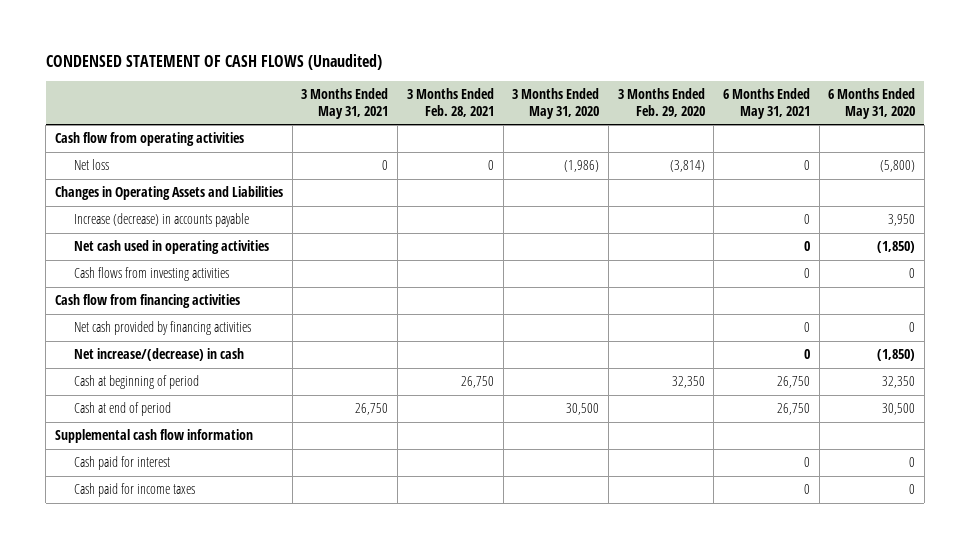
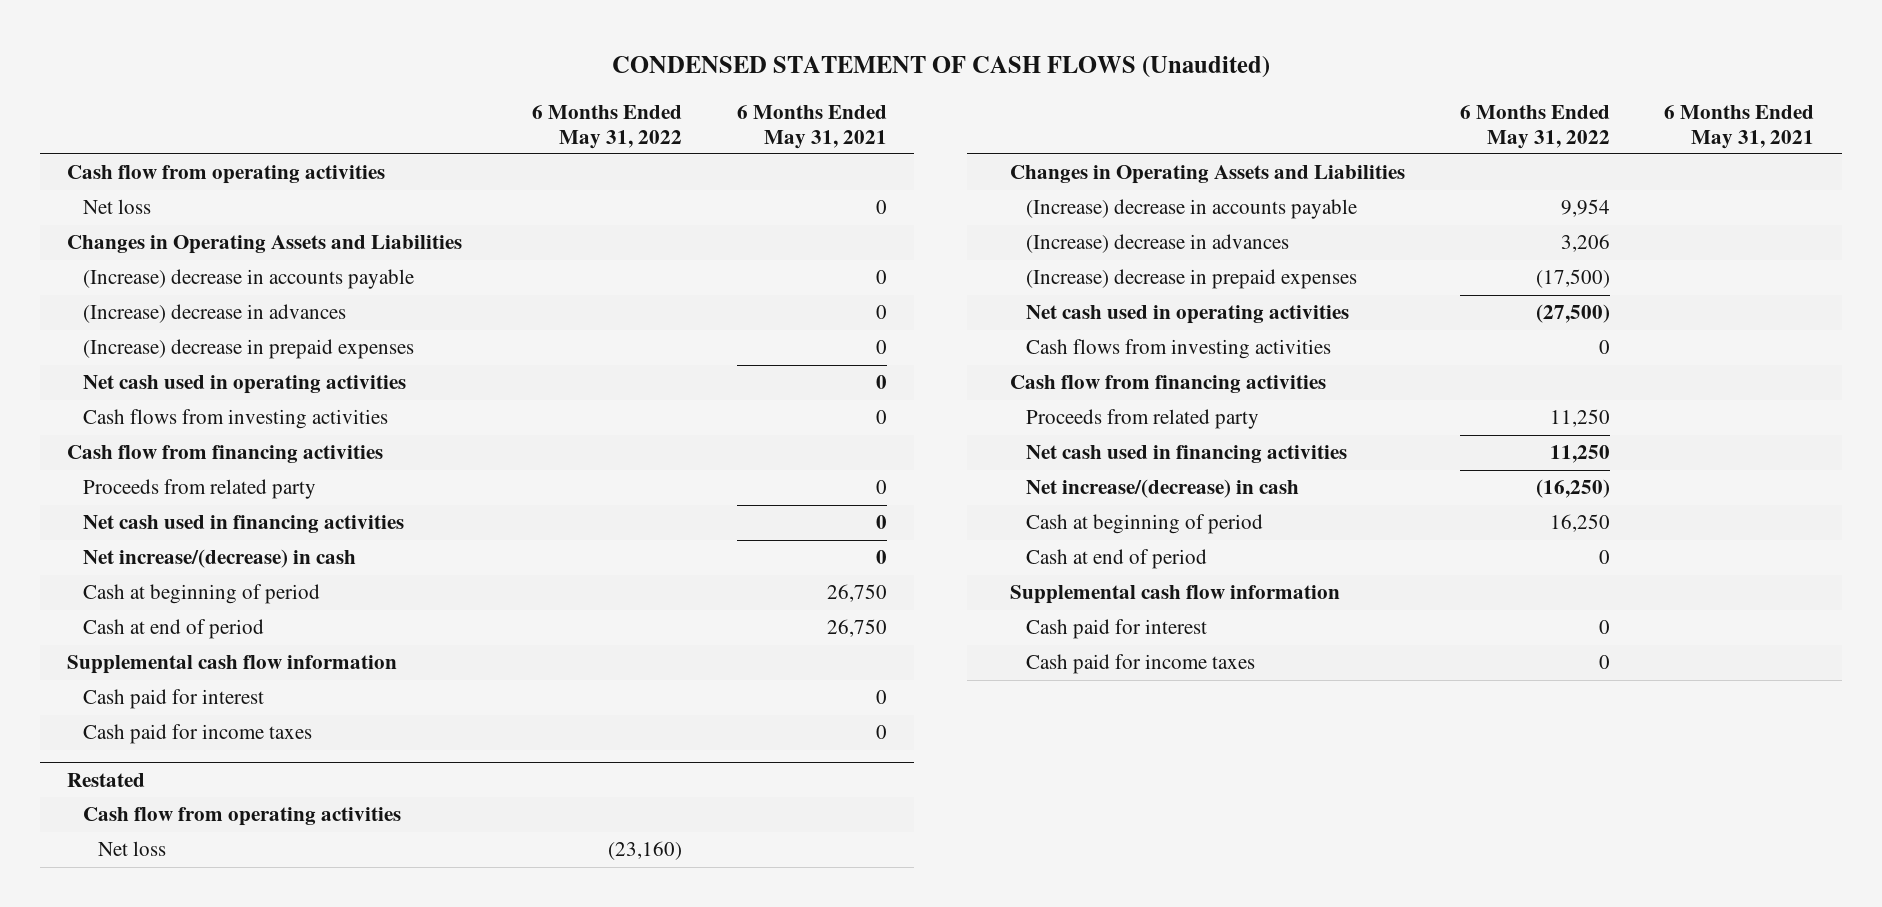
- | 3 Months Ended May 31, 2021 | 3 Months Ended Feb. 28, 2021 | 3 Months Ended May 31, 2020 | 3 Months Ended Feb. 29, 2020 | 6 Months Ended May 31, 2021 | 6 Months Ended May 31, 2020
+ | 6 Months Ended May 31, 2022 | 6 Months Ended May 31, 2021
- Increase (decrease) in accounts payable | | | | | 0 | 3,950
+ (Increase) decrease in accounts payable | | 0
+ (Increase) decrease in advances | | 0
+ (Increase) decrease in prepaid expenses | | 0
- Net cash provided by financing activities | | | | | 0 | 0
+ Proceeds from related party | | 0
+ Net cash used in financing activities | | 0
+ Restated
+ Cash flow from operating activities
+ Net loss | (23,160) |
+ Changes in Operating Assets and Liabilities
+ (Increase) decrease in accounts payable | 9,954 |
+ (Increase) decrease in advances | 3,206 |
+ (Increase) decrease in prepaid expenses | (17,500) |
+ Net cash used in operating activities | (27,500) |
+ Cash flows from investing activities | 0 |
+ Cash flow from financing activities
+ Proceeds from related party | 11,250 |
+ Net cash used in financing activities | 11,250 |
+ Net increase/(decrease) in cash | (16,250) |
+ Cash at beginning of period | 16,250 |
+ Cash at end of period | 0 |
+ Supplemental cash flow information
+ Cash paid for interest | 0 |
+ Cash paid for income taxes | 0 |

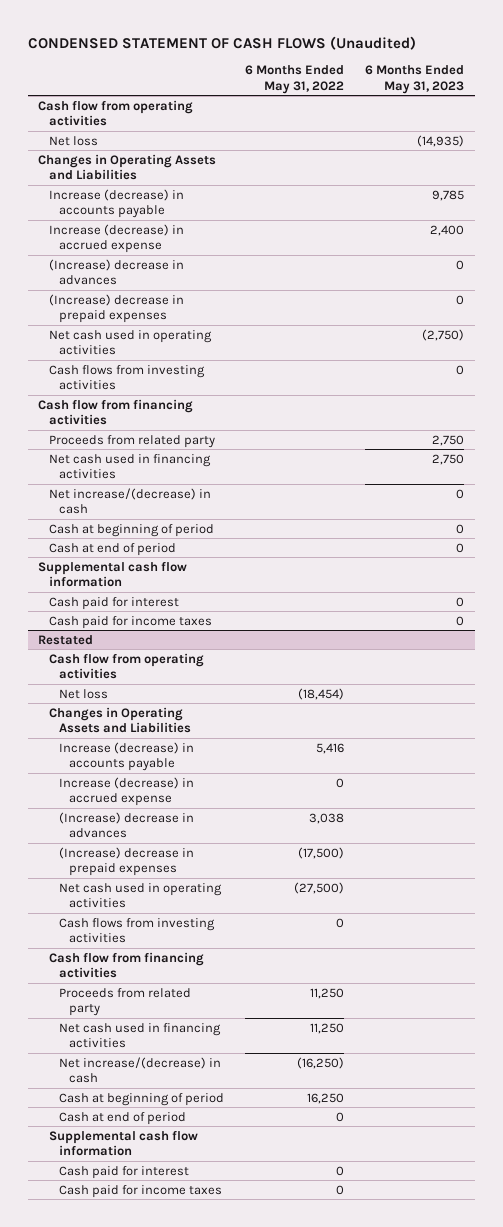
- | 6 Months Ended May 31, 2022 | 6 Months Ended May 31, 2021
+ | 6 Months Ended May 31, 2022 | 6 Months Ended May 31, 2023
- (Increase) decrease in accounts payable | | 0
+ Increase (decrease) in accounts payable | | 9,785
+ Increase (decrease) in accrued expense | | 2,400
@ Restated
- Net loss | (23,160) |
+ Net loss | (18,454) |
- (Increase) decrease in accounts payable | 9,954 |
- (Increase) decrease in advances | 3,206 |
+ Increase (decrease) in accounts payable | 5,416 |
+ Increase (decrease) in accrued expense | 0 |
+ (Increase) decrease in advances | 3,038 |

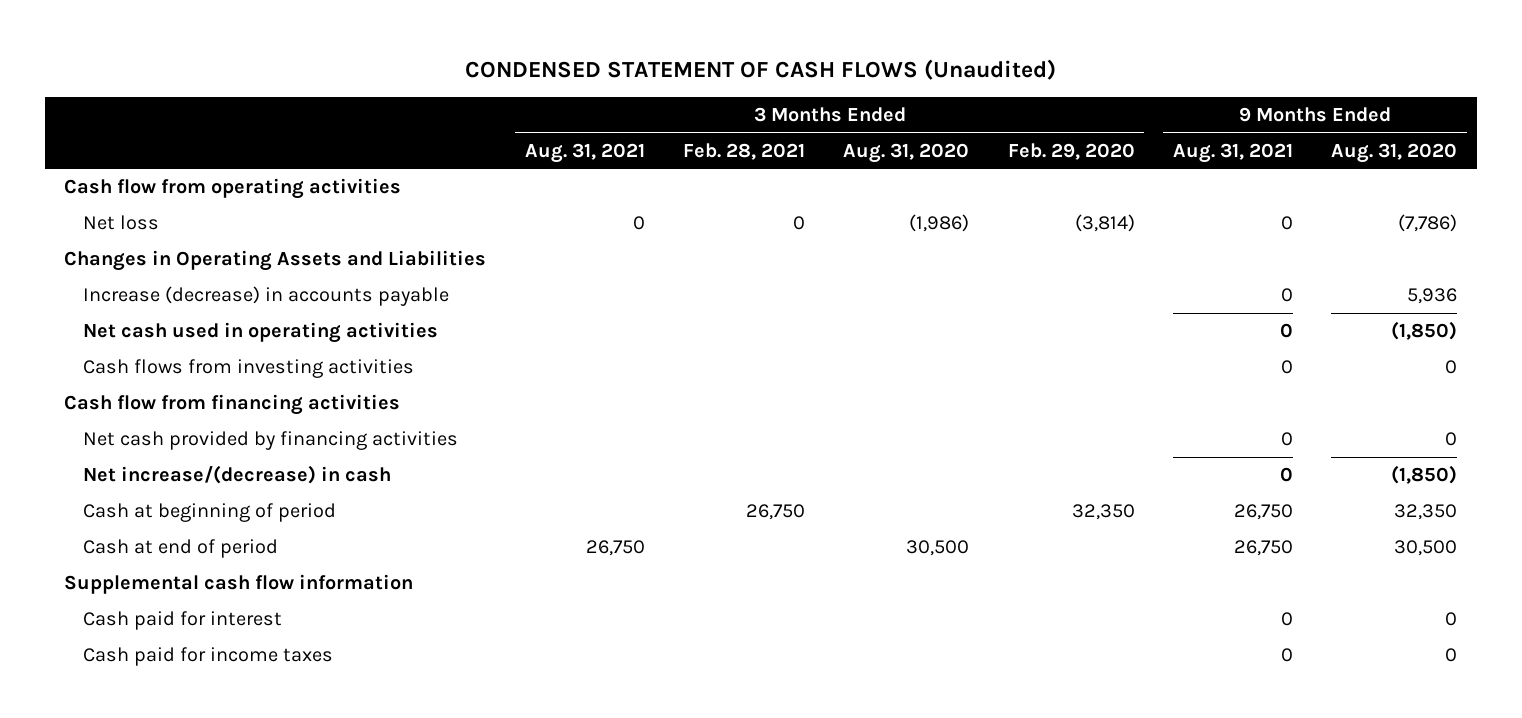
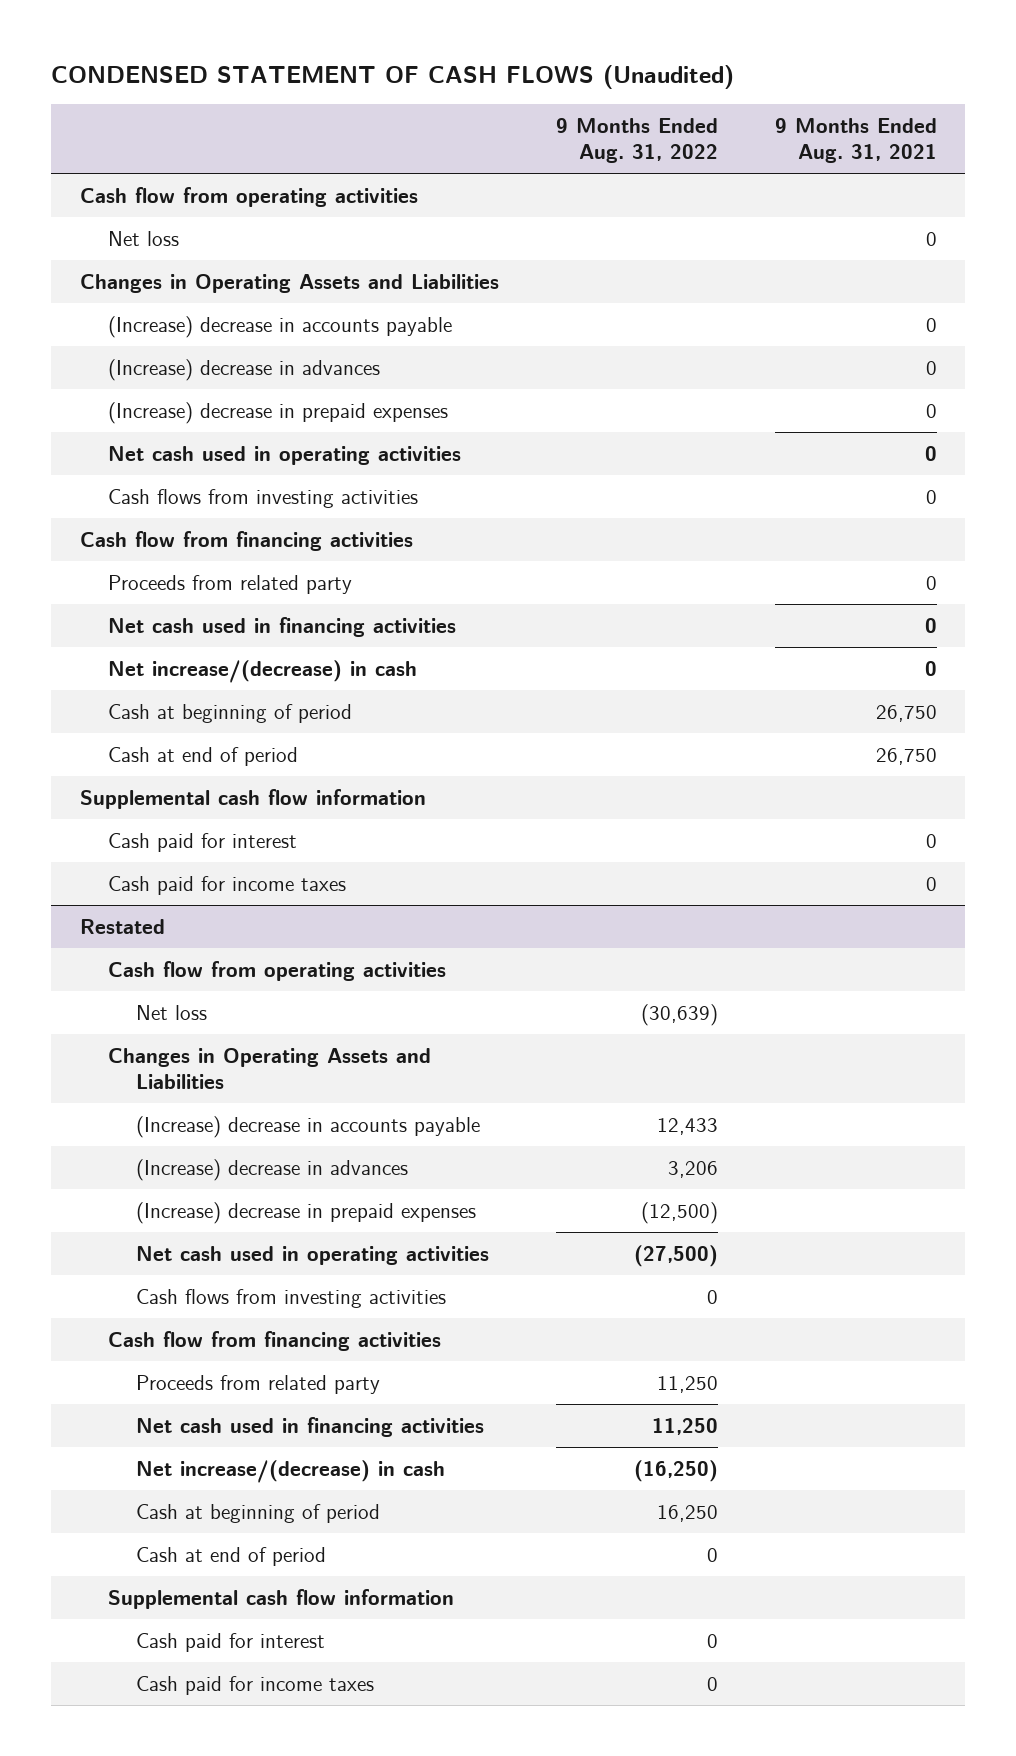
- | 3 Months Ended Aug. 31, 2021 | 3 Months Ended Feb. 28, 2021 | 3 Months Ended Aug. 31, 2020 | 3 Months Ended Feb. 29, 2020 | 9 Months Ended Aug. 31, 2021 | 9 Months Ended Aug. 31, 2020
+ | 9 Months Ended Aug. 31, 2022 | 9 Months Ended Aug. 31, 2021
- Increase (decrease) in accounts payable | | | | | 0 | 5,936
+ (Increase) decrease in accounts payable | | 0
+ (Increase) decrease in advances | | 0
+ (Increase) decrease in prepaid expenses | | 0
- Net cash provided by financing activities | | | | | 0 | 0
+ Proceeds from related party | | 0
+ Net cash used in financing activities | | 0
+ Restated
+ Cash flow from operating activities
+ Net loss | (30,639) |
+ Changes in Operating Assets and Liabilities
+ (Increase) decrease in accounts payable | 12,433 |
+ (Increase) decrease in advances | 3,206 |
+ (Increase) decrease in prepaid expenses | (12,500) |
+ Net cash used in operating activities | (27,500) |
+ Cash flows from investing activities | 0 |
+ Cash flow from financing activities
+ Proceeds from related party | 11,250 |
+ Net cash used in financing activities | 11,250 |
+ Net increase/(decrease) in cash | (16,250) |
+ Cash at beginning of period | 16,250 |
+ Cash at end of period | 0 |
+ Supplemental cash flow information
+ Cash paid for interest | 0 |
+ Cash paid for income taxes | 0 |

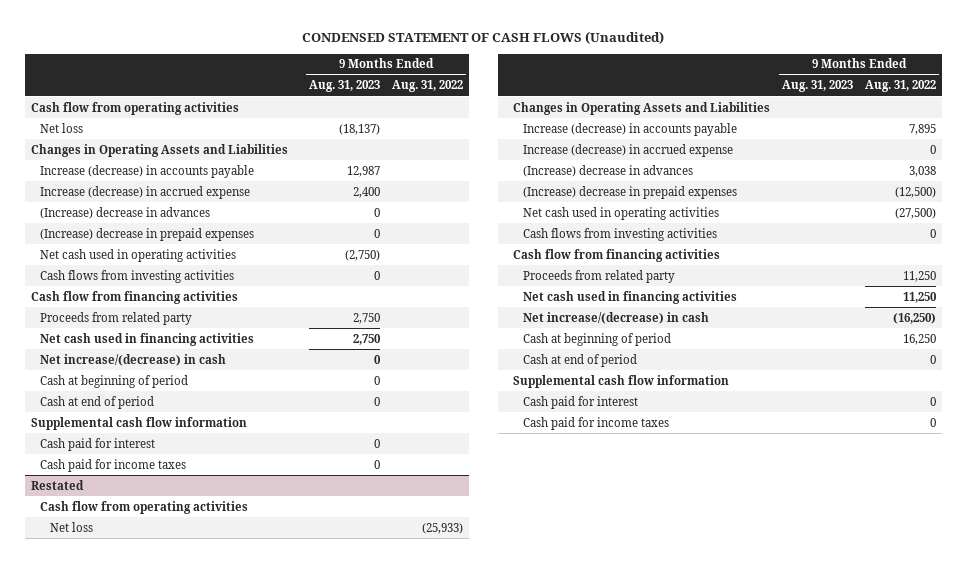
- | 9 Months Ended Aug. 31, 2022 | 9 Months Ended Aug. 31, 2021
+ | 9 Months Ended Aug. 31, 2023 | 9 Months Ended Aug. 31, 2022
- (Increase) decrease in accounts payable | | 0
+ Increase (decrease) in accounts payable | 12,987 |
+ Increase (decrease) in accrued expense | 2,400 |
@ Restated
- Net loss | (30,639) |
+ Net loss | | (25,933)
- (Increase) decrease in accounts payable | 12,433 |
- (Increase) decrease in advances | 3,206 |
+ Increase (decrease) in accounts payable | | 7,895
+ Increase (decrease) in accrued expense | | 0
+ (Increase) decrease in advances | | 3,038

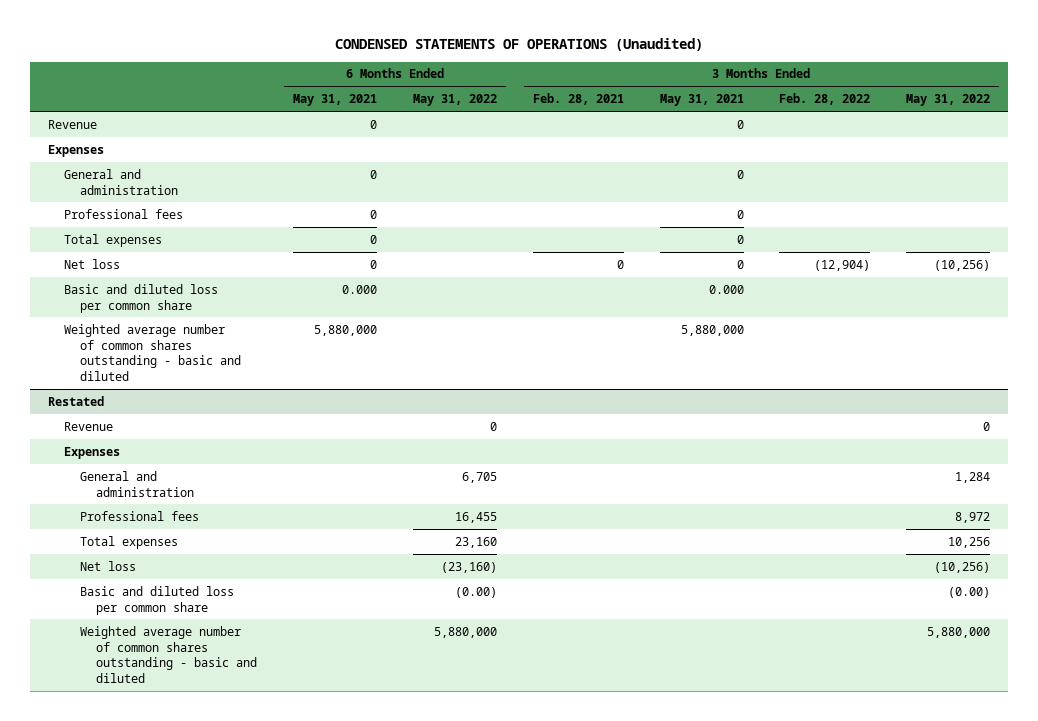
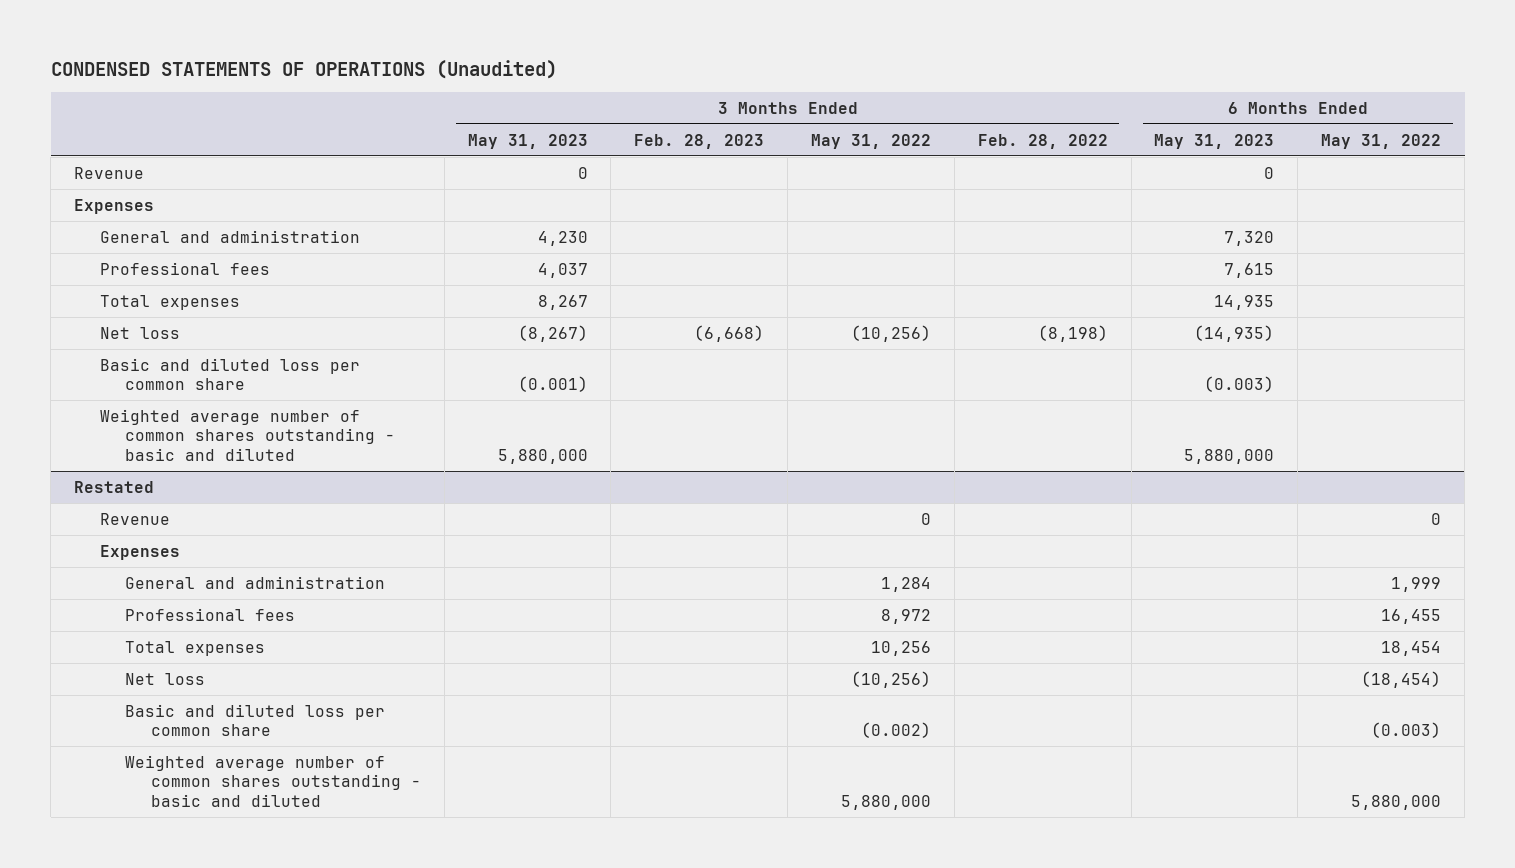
- | 6 Months Ended May 31, 2021 | 6 Months Ended May 31, 2022 | 3 Months Ended Feb. 28, 2021 | 3 Months Ended May 31, 2021 | 3 Months Ended Feb. 28, 2022 | 3 Months Ended May 31, 2022
+ | 3 Months Ended May 31, 2023 | 3 Months Ended Feb. 28, 2023 | 3 Months Ended May 31, 2022 | 3 Months Ended Feb. 28, 2022 | 6 Months Ended May 31, 2023 | 6 Months Ended May 31, 2022
- Net loss | 0 | | 0 | 0 | (12,904) | (10,256)
+ Net loss | (8,267) | (6,668) | (10,256) | (8,198) | (14,935) |
@ Restated
- General and administration | | 6,705 | | | | 1,284
+ General and administration | | | 1,284 | | | 1,999
- Total expenses | | 23,160 | | | | 10,256
- Net loss | | (23,160) | | | | (10,256)
- Basic and diluted loss per common share | | (0.00) | | | | (0.00)
+ Total expenses | | | 10,256 | | | 18,454
+ Net loss | | | (10,256) | | | (18,454)
+ Basic and diluted loss per common share | | | (0.002) | | | (0.003)

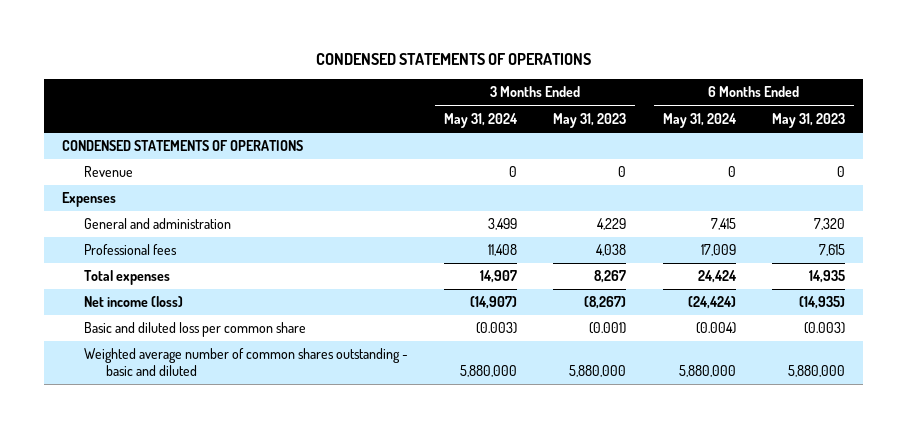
- CONDENSED STATEMENTS OF OPERATIONS (Unaudited)
+ CONDENSED STATEMENTS OF OPERATIONS
- | 3 Months Ended May 31, 2023 | 3 Months Ended Feb. 28, 2023 | 3 Months Ended May 31, 2022 | 3 Months Ended Feb. 28, 2022 | 6 Months Ended May 31, 2023 | 6 Months Ended May 31, 2022
+ | 3 Months Ended May 31, 2024 | 3 Months Ended May 31, 2023 | 6 Months Ended May 31, 2024 | 6 Months Ended May 31, 2023
+ CONDENSED STATEMENTS OF OPERATIONS
- General and administration | 4,230 | | | | 7,320 |
- Professional fees | 4,037 | | | | 7,615 |
+ General and administration | 3,499 | 4,229 | 7,415 | 7,320
+ Professional fees | 11,408 | 4,038 | 17,009 | 7,615
- Net loss | (8,267) | (6,668) | (10,256) | (8,198) | (14,935) |
+ Net income (loss) | (14,907) | (8,267) | (24,424) | (14,935)
- Restated
- Revenue | | | 0 | | | 0
- Expenses
- General and administration | | | 1,284 | | | 1,999
- Professional fees | | | 8,972 | | | 16,455
- Total expenses | | | 10,256 | | | 18,454
- Net loss | | | (10,256) | | | (18,454)
- Basic and diluted loss per common share | | | (0.002) | | | (0.003)
- Weighted average number of common shares outstanding - basic and diluted | | | 5,880,000 | | | 5,880,000

